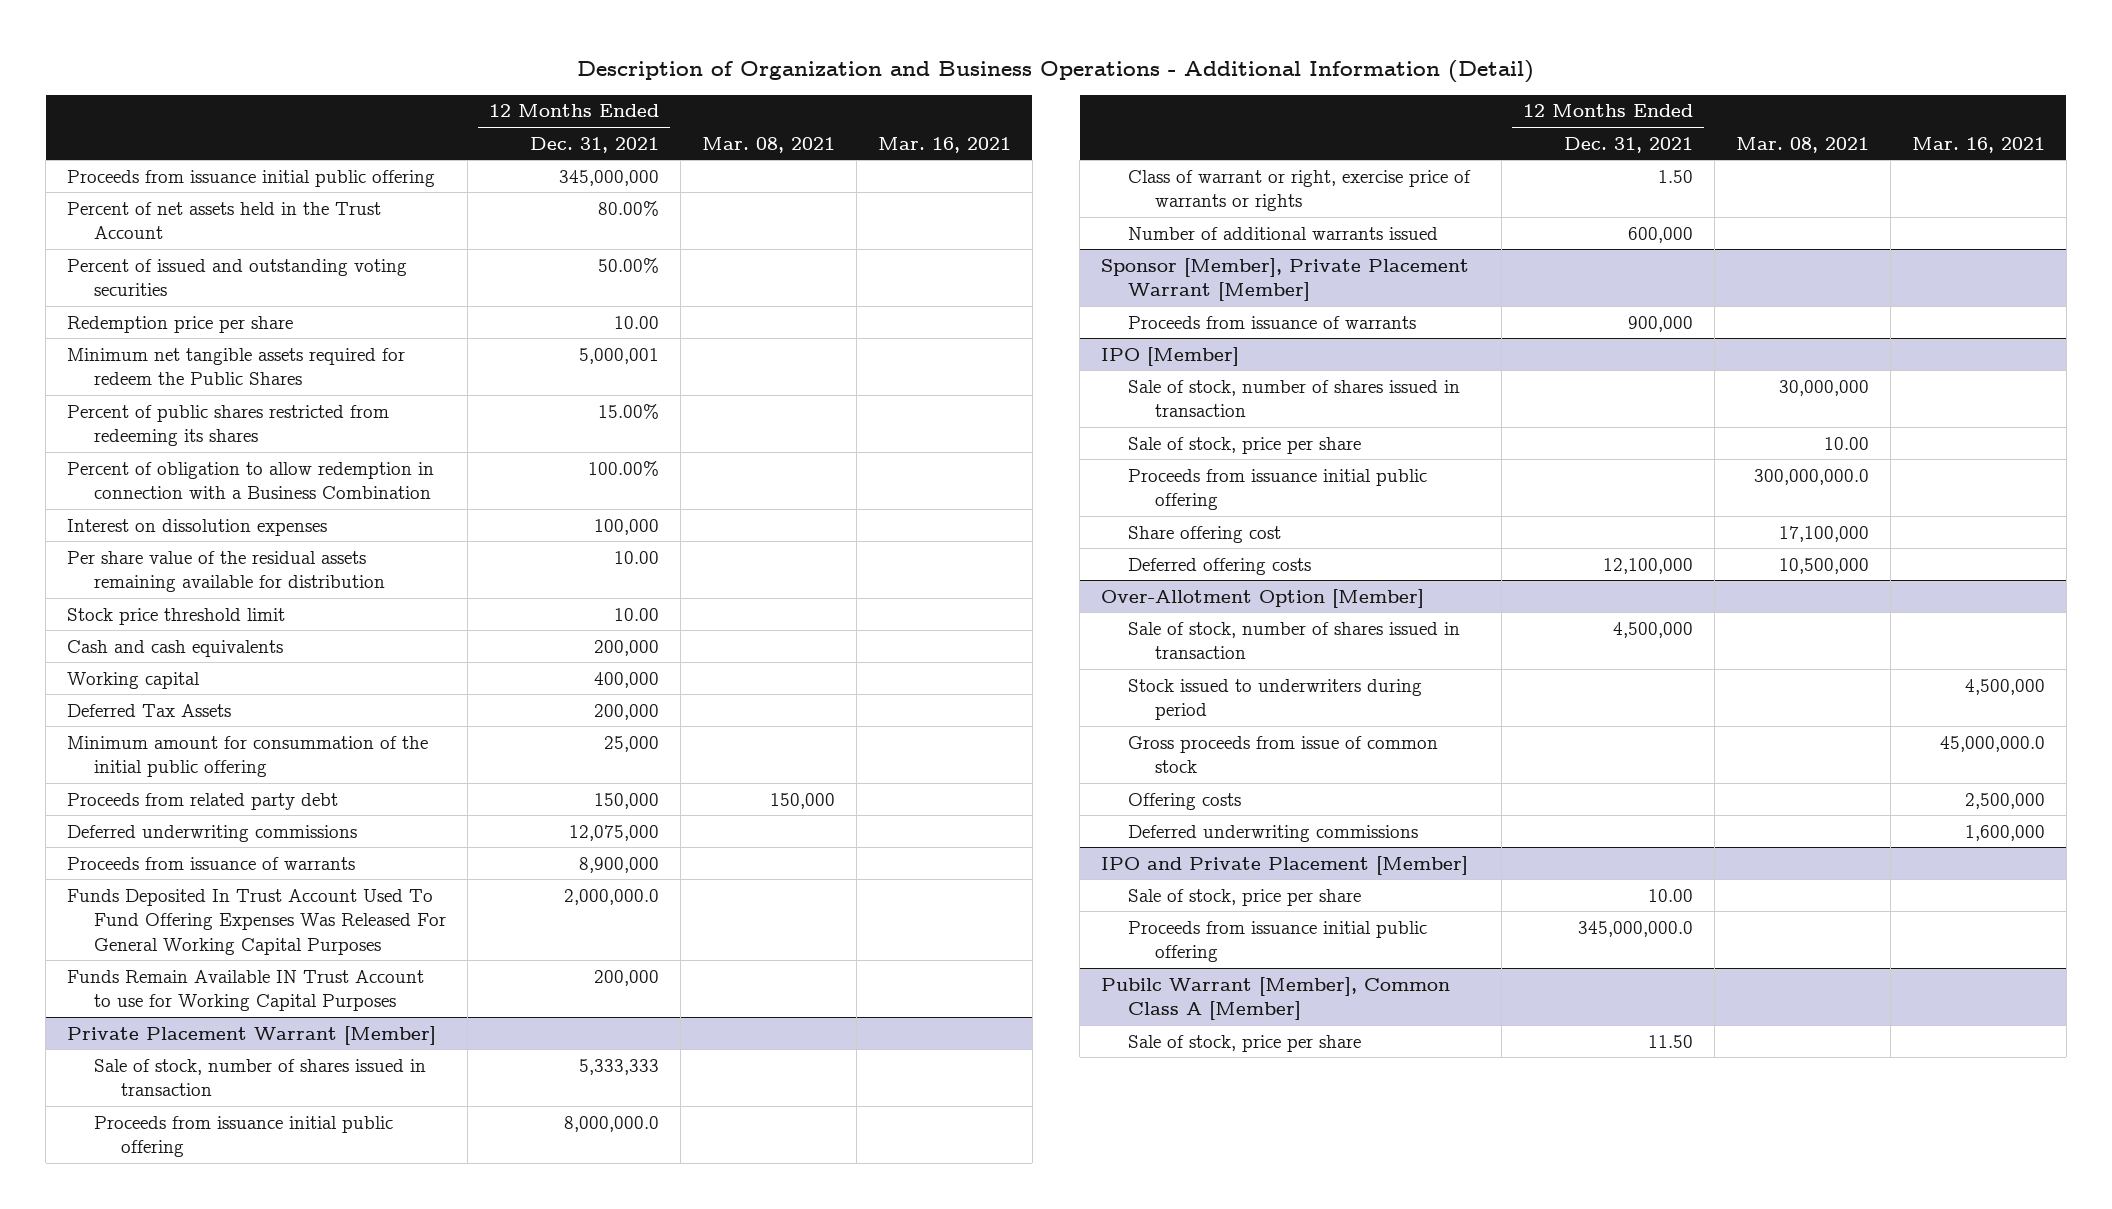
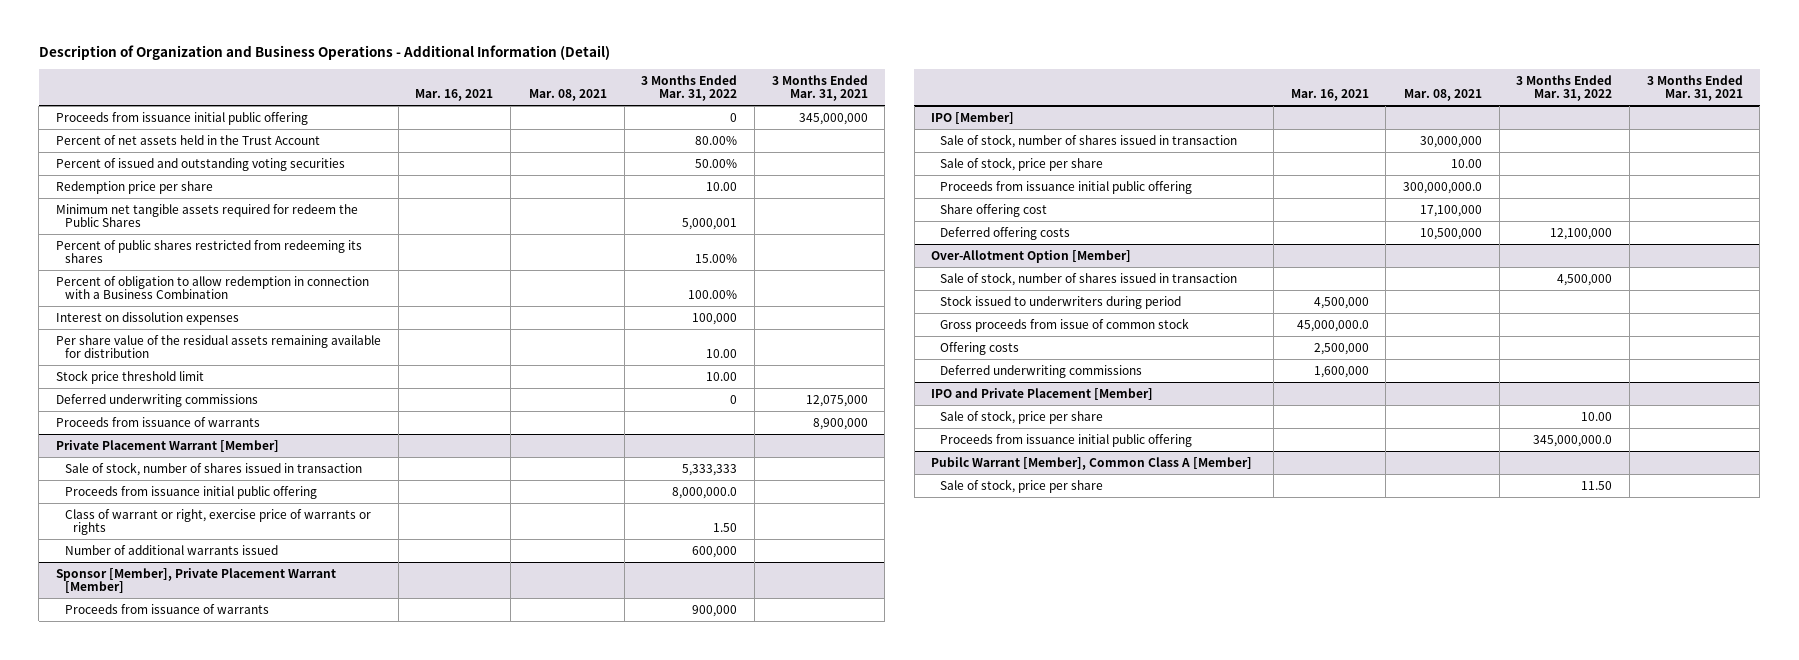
- | 12 Months Ended Dec. 31, 2021 | Mar. 08, 2021 | Mar. 16, 2021
+ | Mar. 16, 2021 | Mar. 08, 2021 | 3 Months Ended Mar. 31, 2022 | 3 Months Ended Mar. 31, 2021
- Cash and cash equivalents | 200,000 | |
- Working capital | 400,000 | |
- Deferred Tax Assets | 200,000 | |
- Minimum amount for consummation of the initial public offering | 25,000 | |
- Proceeds from related party debt | 150,000 | 150,000 |
- Funds Deposited In Trust Account Used To Fund Offering Expenses Was Released For General Working Capital Purposes | 2,000,000.0 | |
- Funds Remain Available IN Trust Account to use for Working Capital Purposes | 200,000 | |

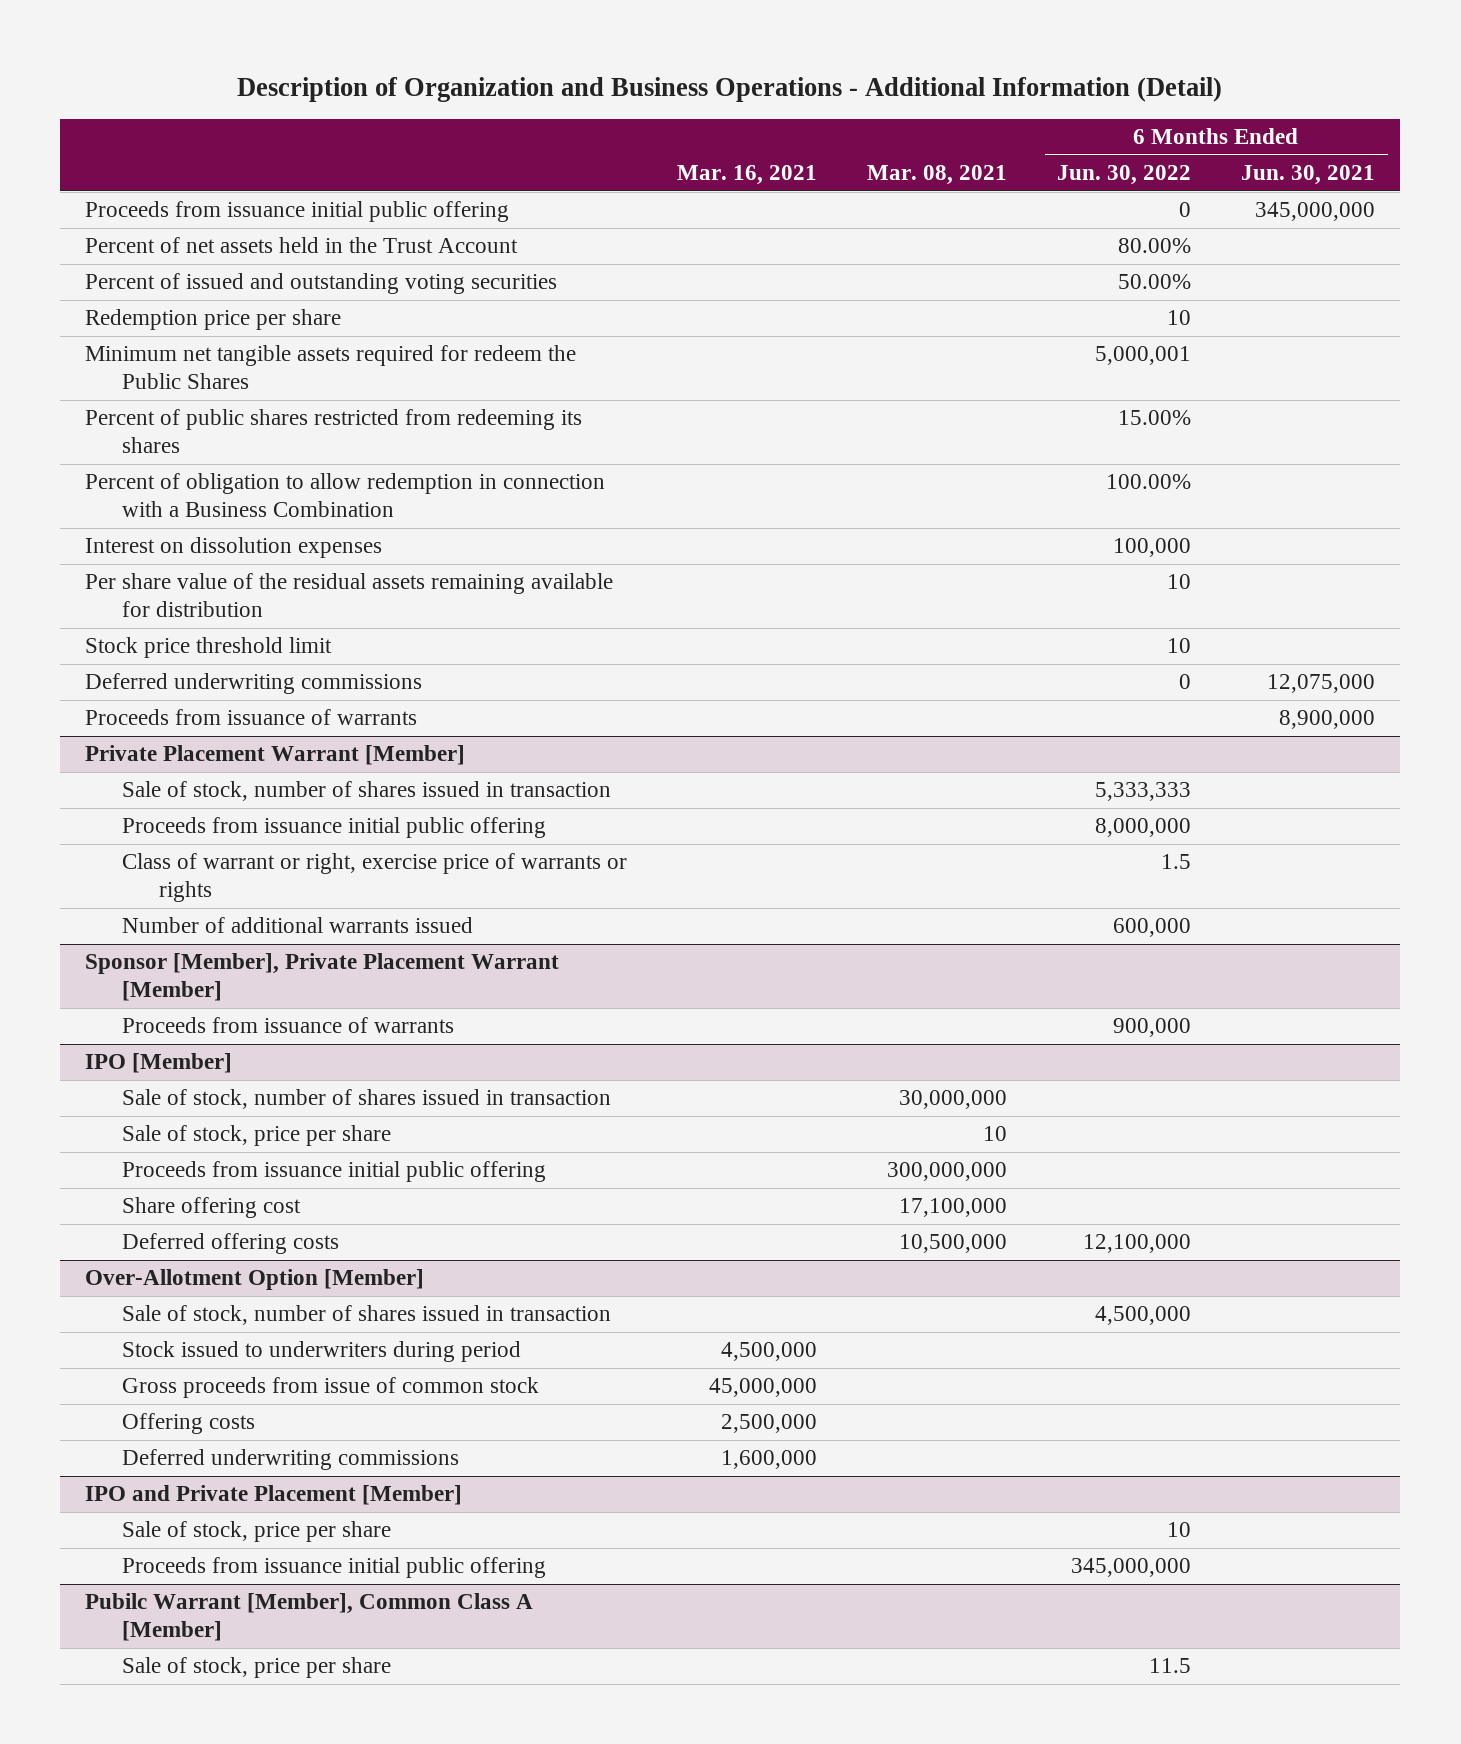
- | Mar. 16, 2021 | Mar. 08, 2021 | 3 Months Ended Mar. 31, 2022 | 3 Months Ended Mar. 31, 2021
+ | Mar. 16, 2021 | Mar. 08, 2021 | 6 Months Ended Jun. 30, 2022 | 6 Months Ended Jun. 30, 2021
@ IPO [Member]
- Sale of stock, price per share | | 10.00 | |
- Proceeds from issuance initial public offering | | 300,000,000.0 | |
+ Sale of stock, price per share | | 10 | |
+ Proceeds from issuance initial public offering | | 300,000,000 | |
@ Over-Allotment Option [Member]
- Gross proceeds from issue of common stock | 45,000,000.0 | | |
+ Gross proceeds from issue of common stock | 45,000,000 | | |

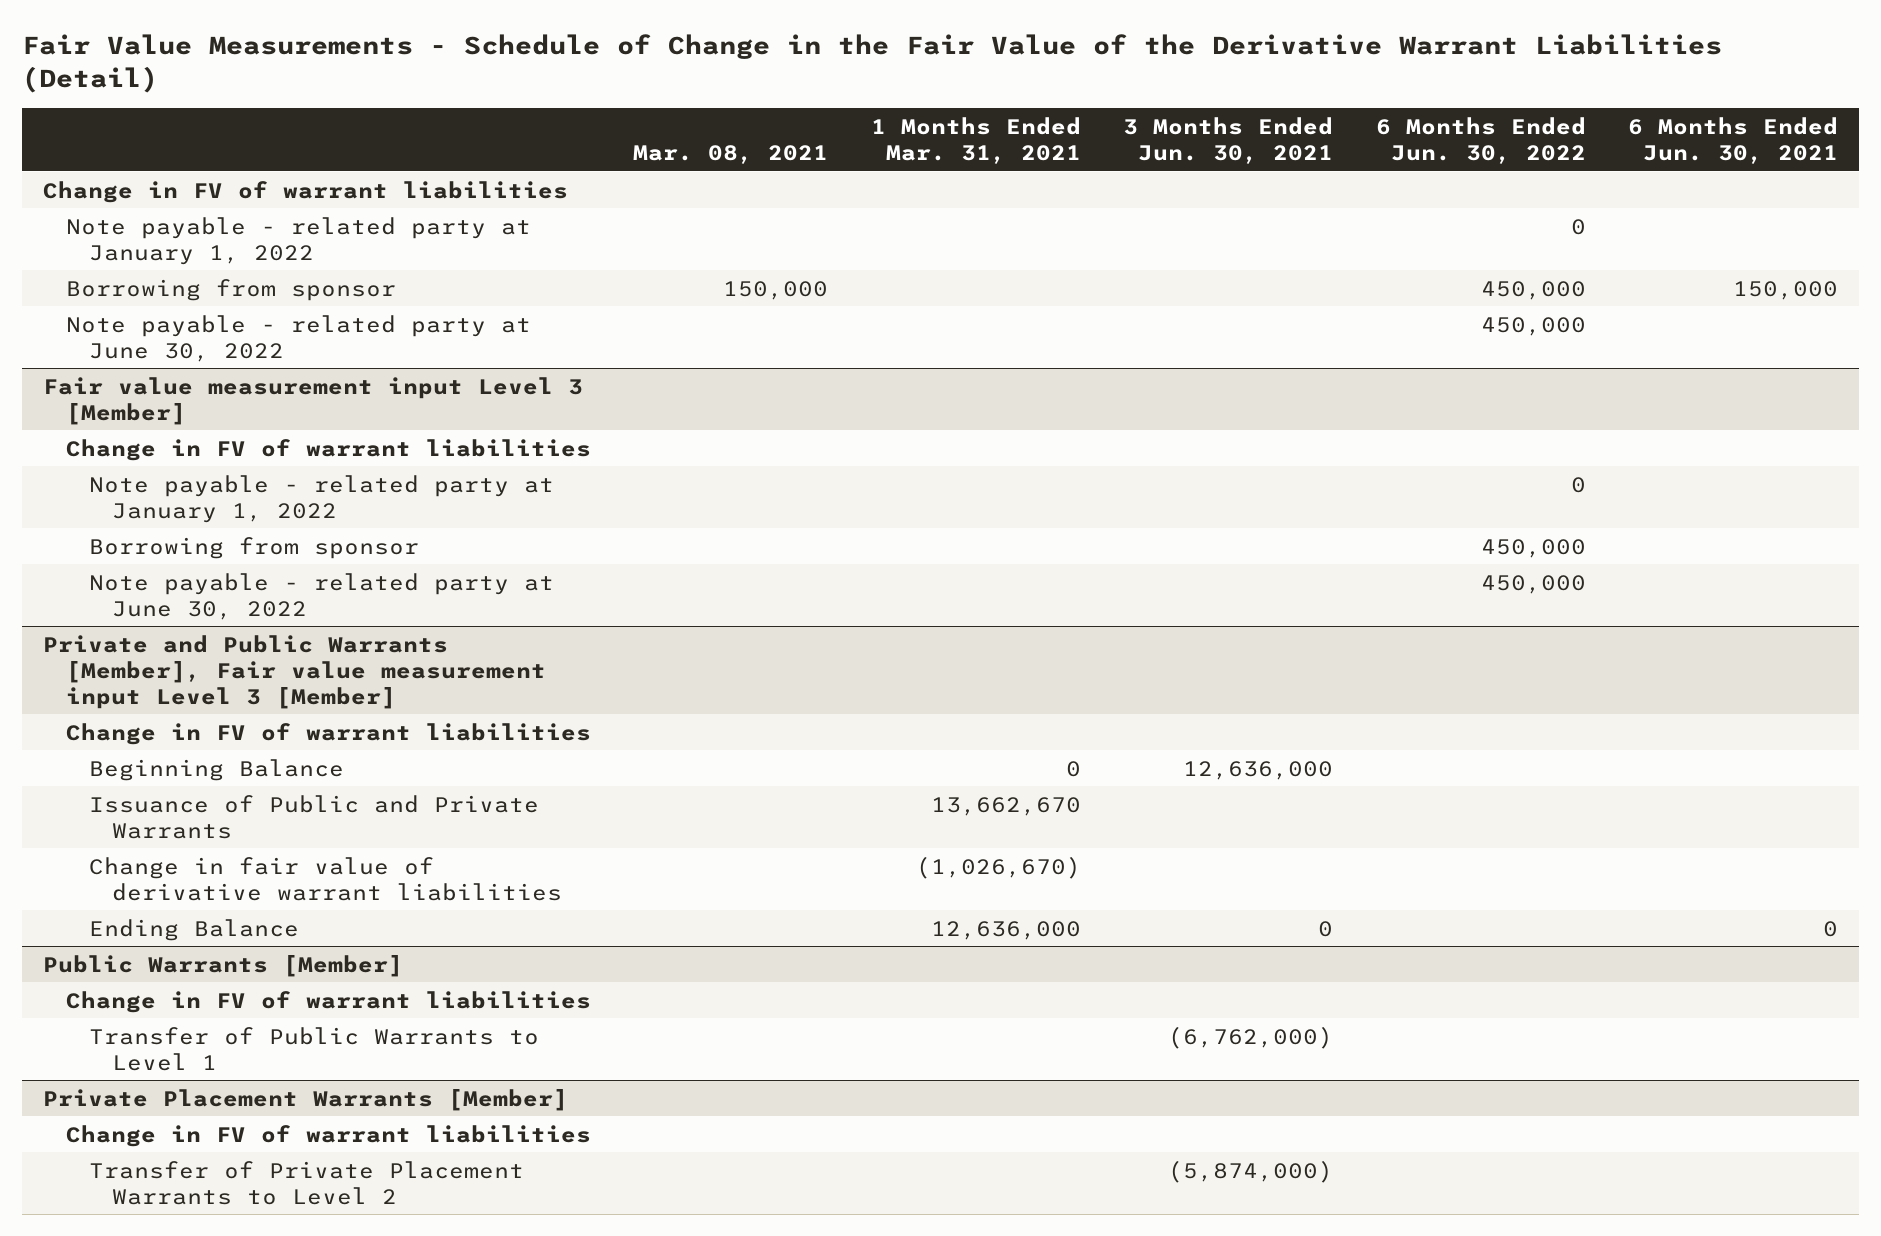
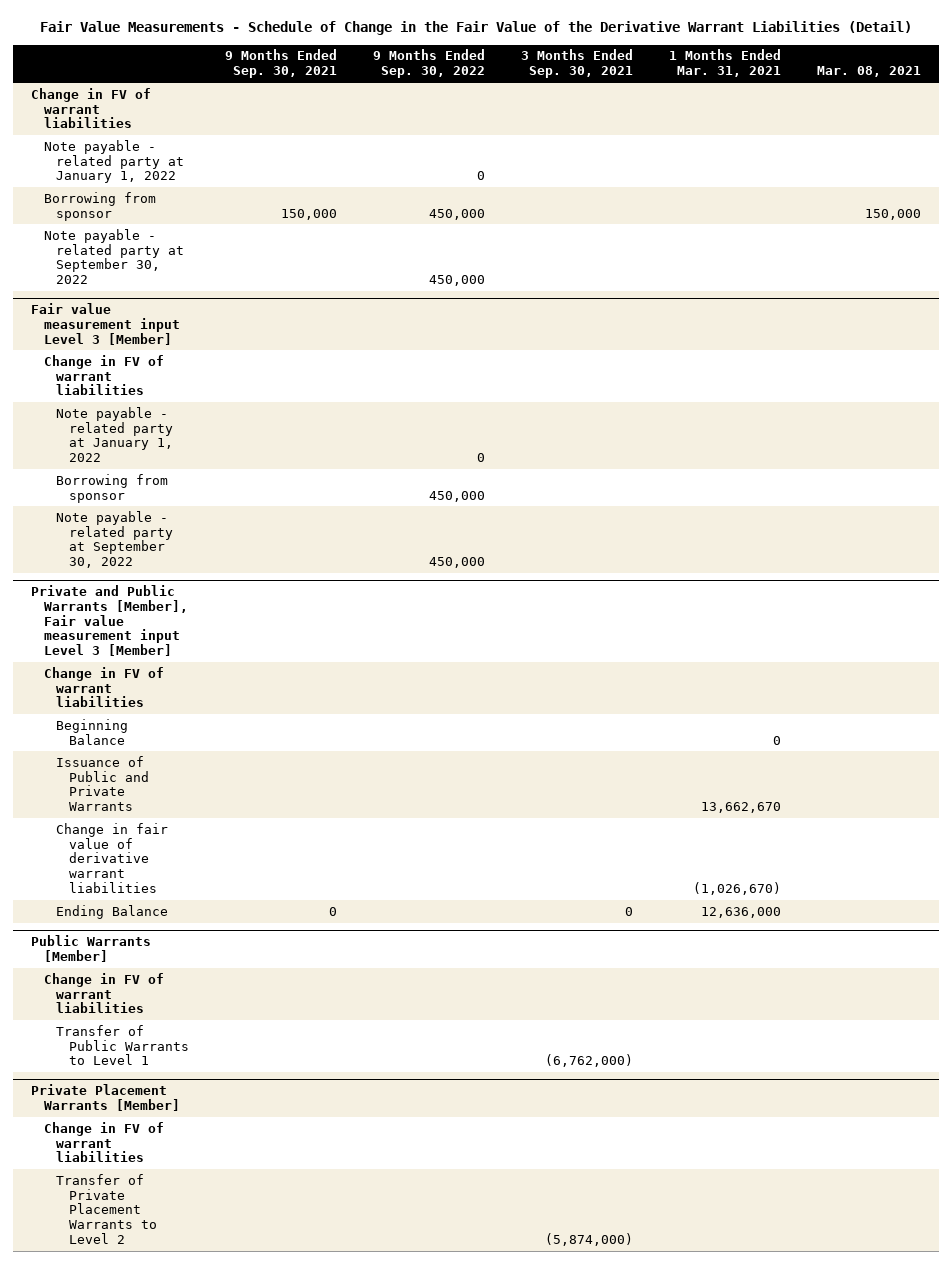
- | Mar. 08, 2021 | 1 Months Ended Mar. 31, 2021 | 3 Months Ended Jun. 30, 2021 | 6 Months Ended Jun. 30, 2022 | 6 Months Ended Jun. 30, 2021
+ | 9 Months Ended Sep. 30, 2021 | 9 Months Ended Sep. 30, 2022 | 3 Months Ended Sep. 30, 2021 | 1 Months Ended Mar. 31, 2021 | Mar. 08, 2021
- Note payable - related party at June 30, 2022 | | | | 450,000 |
+ Note payable - related party at September 30, 2022 | | 450,000 | | |
@ Fair value measurement input Level 3 [Member]
- Note payable - related party at June 30, 2022 | | | | 450,000 |
+ Note payable - related party at September 30, 2022 | | 450,000 | | |

